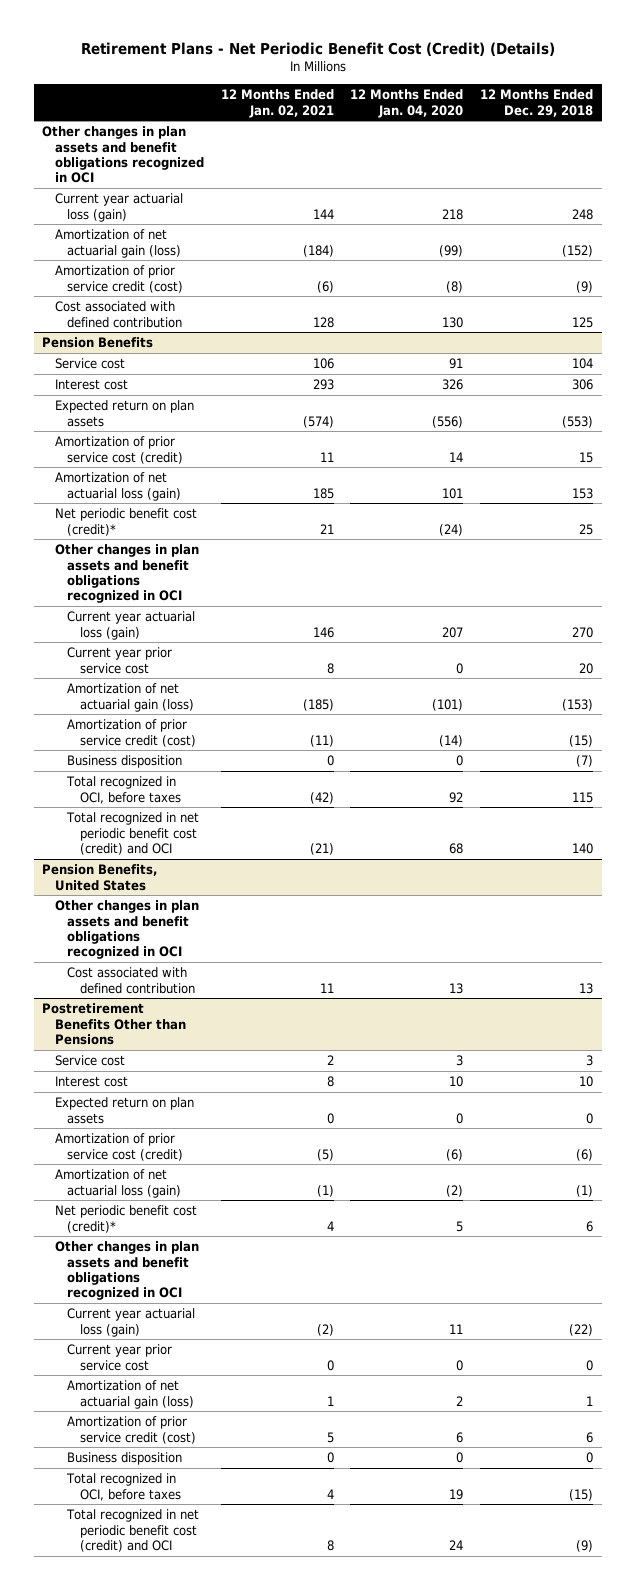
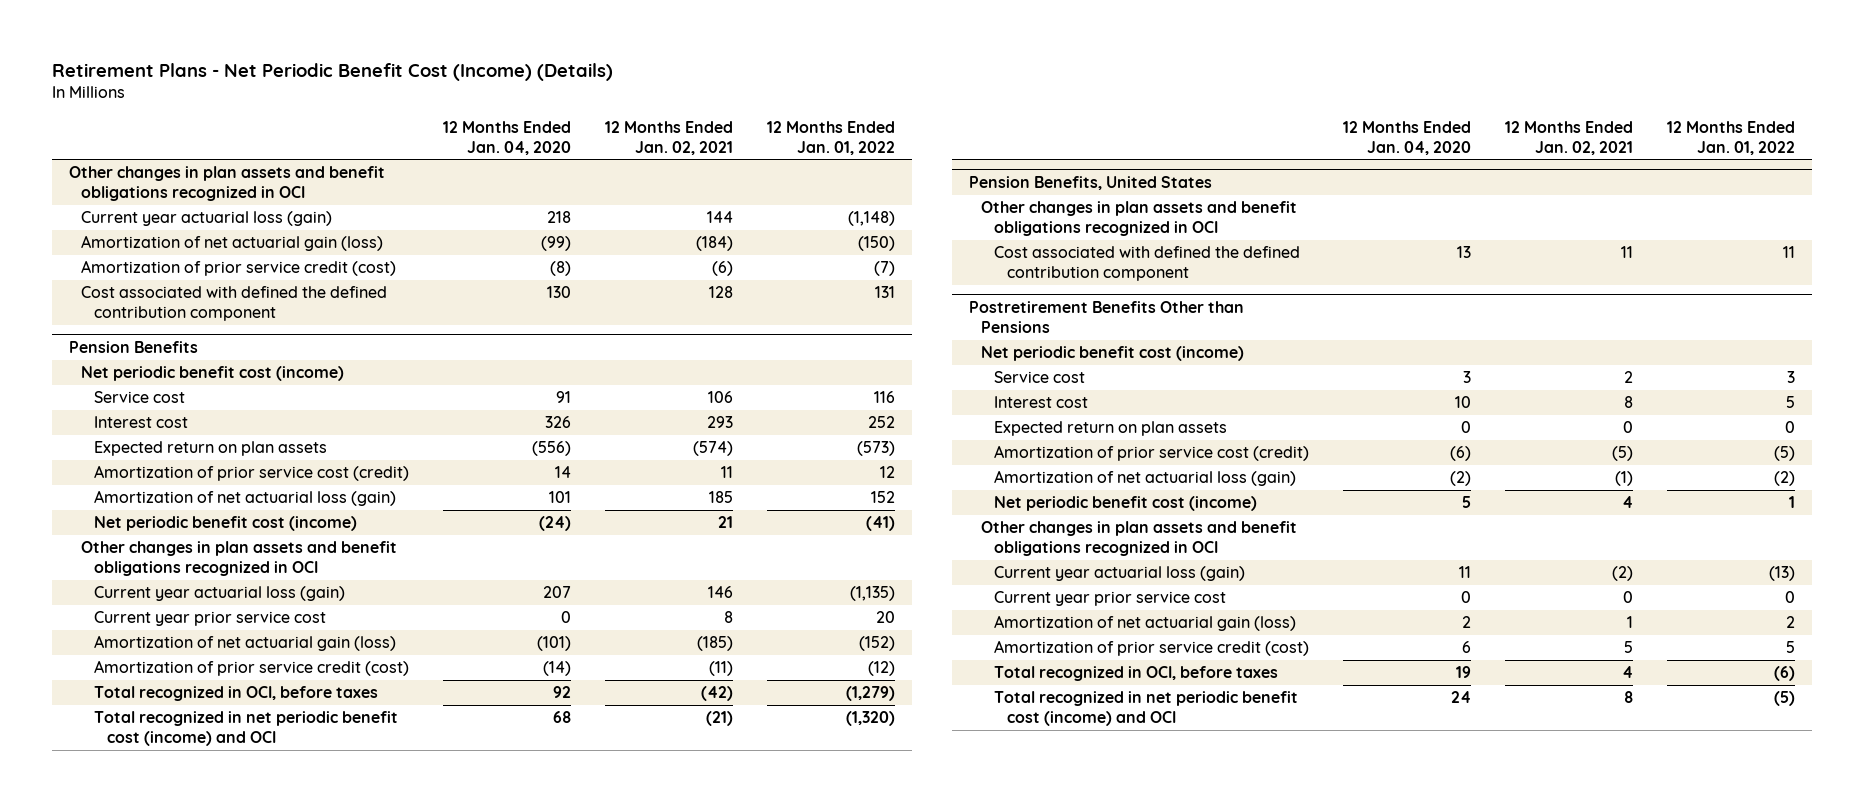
- Retirement Plans - Net Periodic Benefit Cost (Credit) (Details)
+ Retirement Plans - Net Periodic Benefit Cost (Income) (Details)
- | 12 Months Ended Jan. 02, 2021 | 12 Months Ended Jan. 04, 2020 | 12 Months Ended Dec. 29, 2018
+ | 12 Months Ended Jan. 04, 2020 | 12 Months Ended Jan. 02, 2021 | 12 Months Ended Jan. 01, 2022
- Cost associated with defined contribution | 128 | 130 | 125
+ Cost associated with defined the defined contribution component | 130 | 128 | 131
@ Pension Benefits
+ Net periodic benefit cost (income)
- Net periodic benefit cost (credit)* | 21 | (24) | 25
+ Net periodic benefit cost (income) | (24) | 21 | (41)
- Business disposition | 0 | 0 | (7)
- Total recognized in net periodic benefit cost (credit) and OCI | (21) | 68 | 140
+ Total recognized in net periodic benefit cost (income) and OCI | 68 | (21) | (1,320)
@ Pension Benefits, United States
- Cost associated with defined contribution | 11 | 13 | 13
+ Cost associated with defined the defined contribution component | 13 | 11 | 11
@ Postretirement Benefits Other than Pensions
+ Net periodic benefit cost (income)
- Net periodic benefit cost (credit)* | 4 | 5 | 6
+ Net periodic benefit cost (income) | 5 | 4 | 1
- Business disposition | 0 | 0 | 0
- Total recognized in net periodic benefit cost (credit) and OCI | 8 | 24 | (9)
+ Total recognized in net periodic benefit cost (income) and OCI | 24 | 8 | (5)

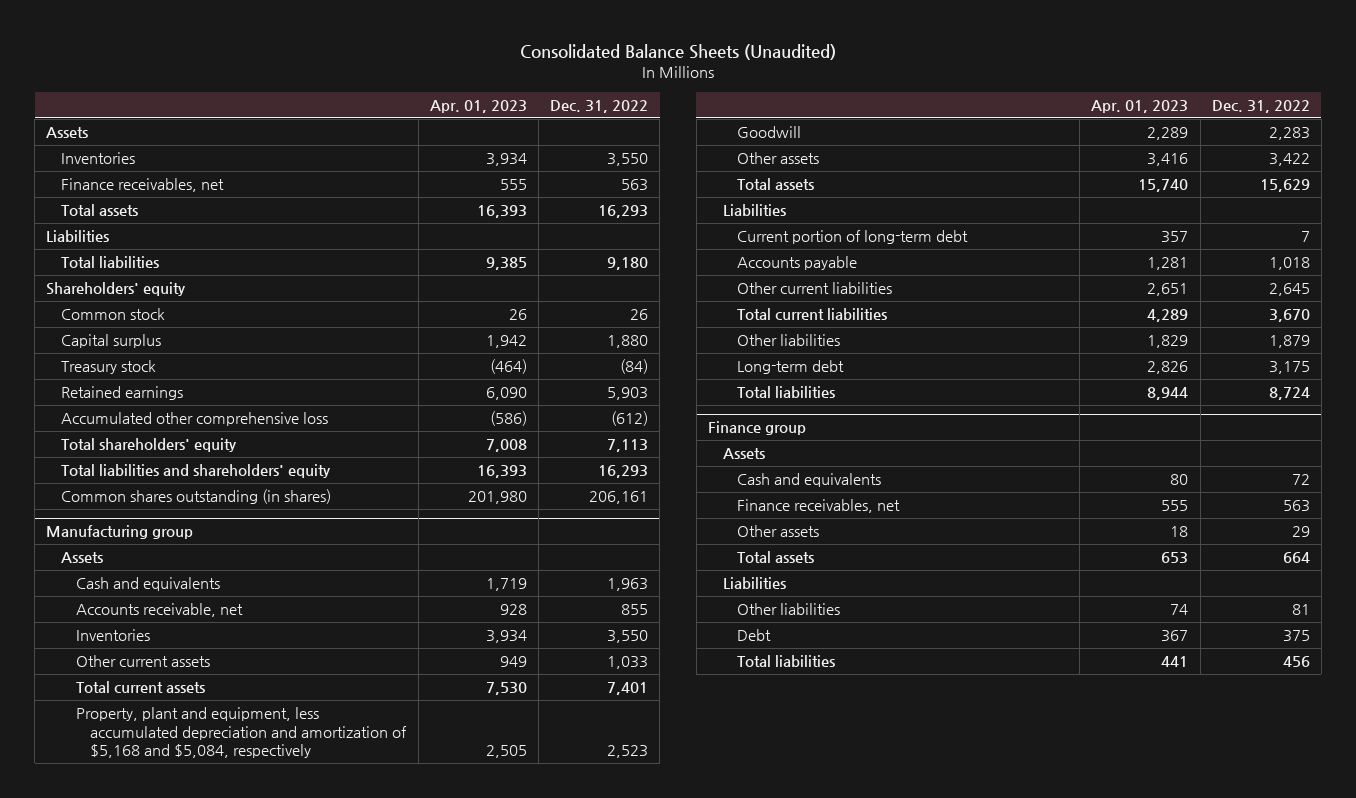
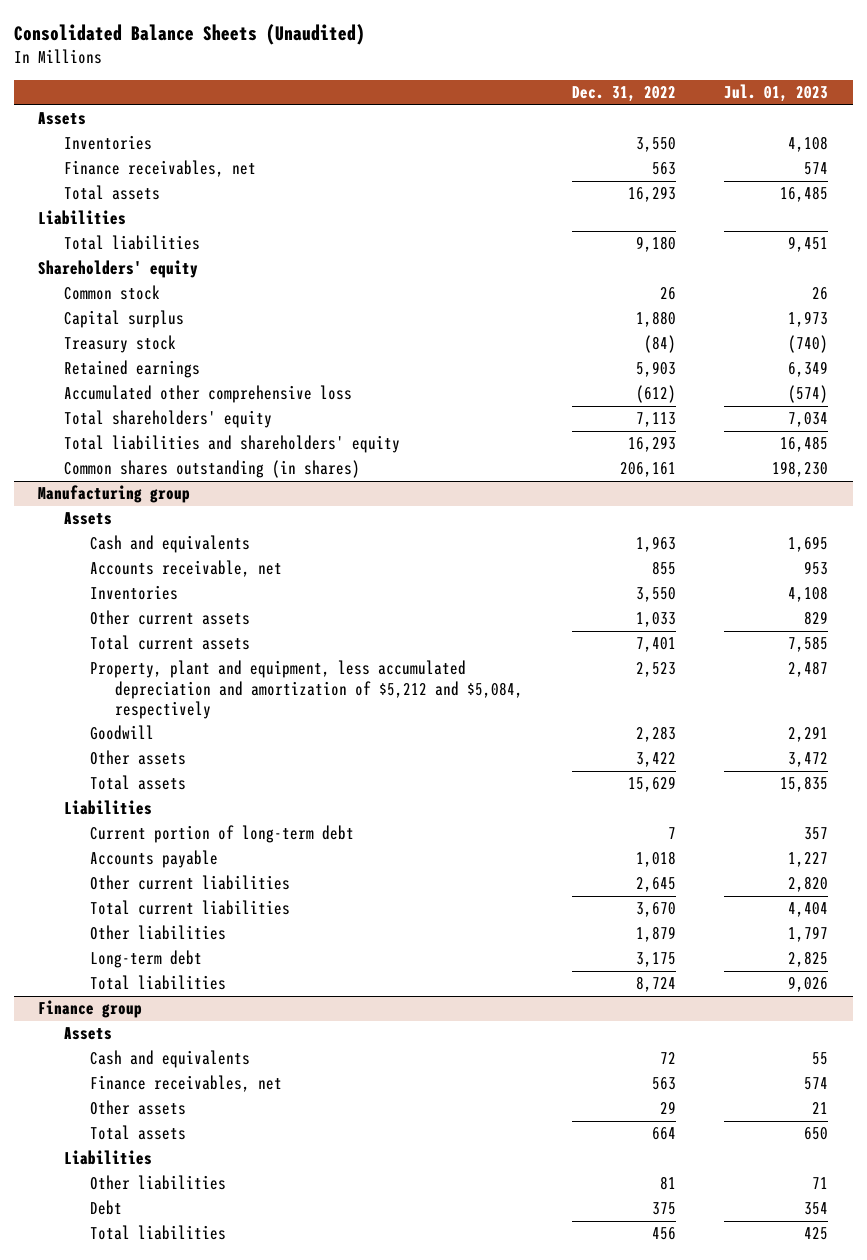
- | Apr. 01, 2023 | Dec. 31, 2022
+ | Dec. 31, 2022 | Jul. 01, 2023
@ Manufacturing group
- Property, plant and equipment, less accumulated depreciation and amortization of $5,168 and $5,084, respectively | 2,505 | 2,523
+ Property, plant and equipment, less accumulated depreciation and amortization of $5,212 and $5,084, respectively | 2,523 | 2,487

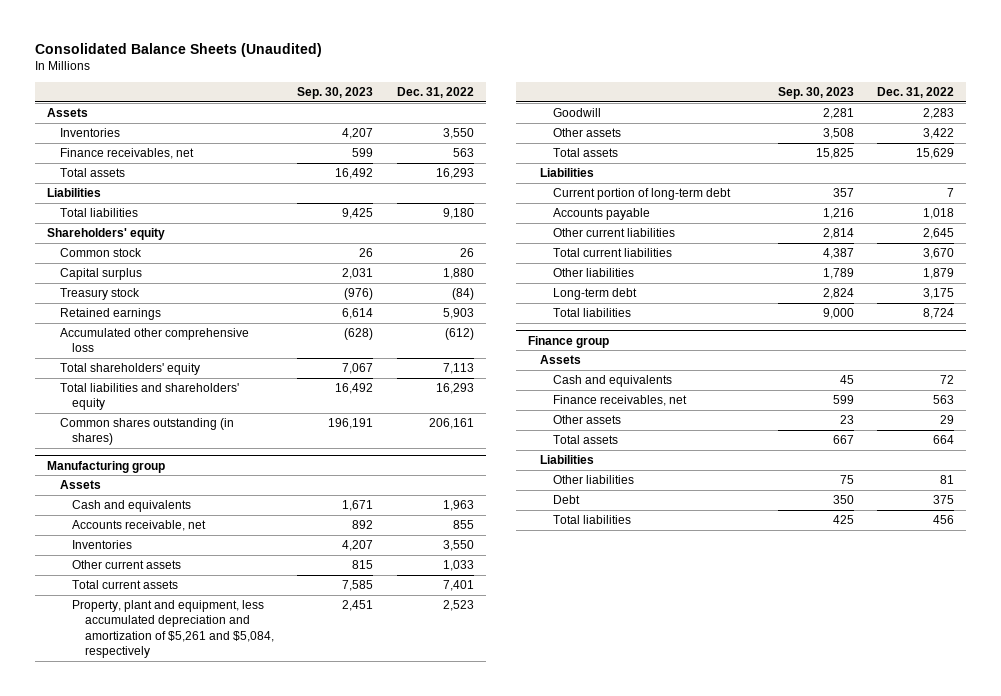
- | Dec. 31, 2022 | Jul. 01, 2023
+ | Sep. 30, 2023 | Dec. 31, 2022
@ Manufacturing group
- Property, plant and equipment, less accumulated depreciation and amortization of $5,212 and $5,084, respectively | 2,523 | 2,487
+ Property, plant and equipment, less accumulated depreciation and amortization of $5,261 and $5,084, respectively | 2,451 | 2,523

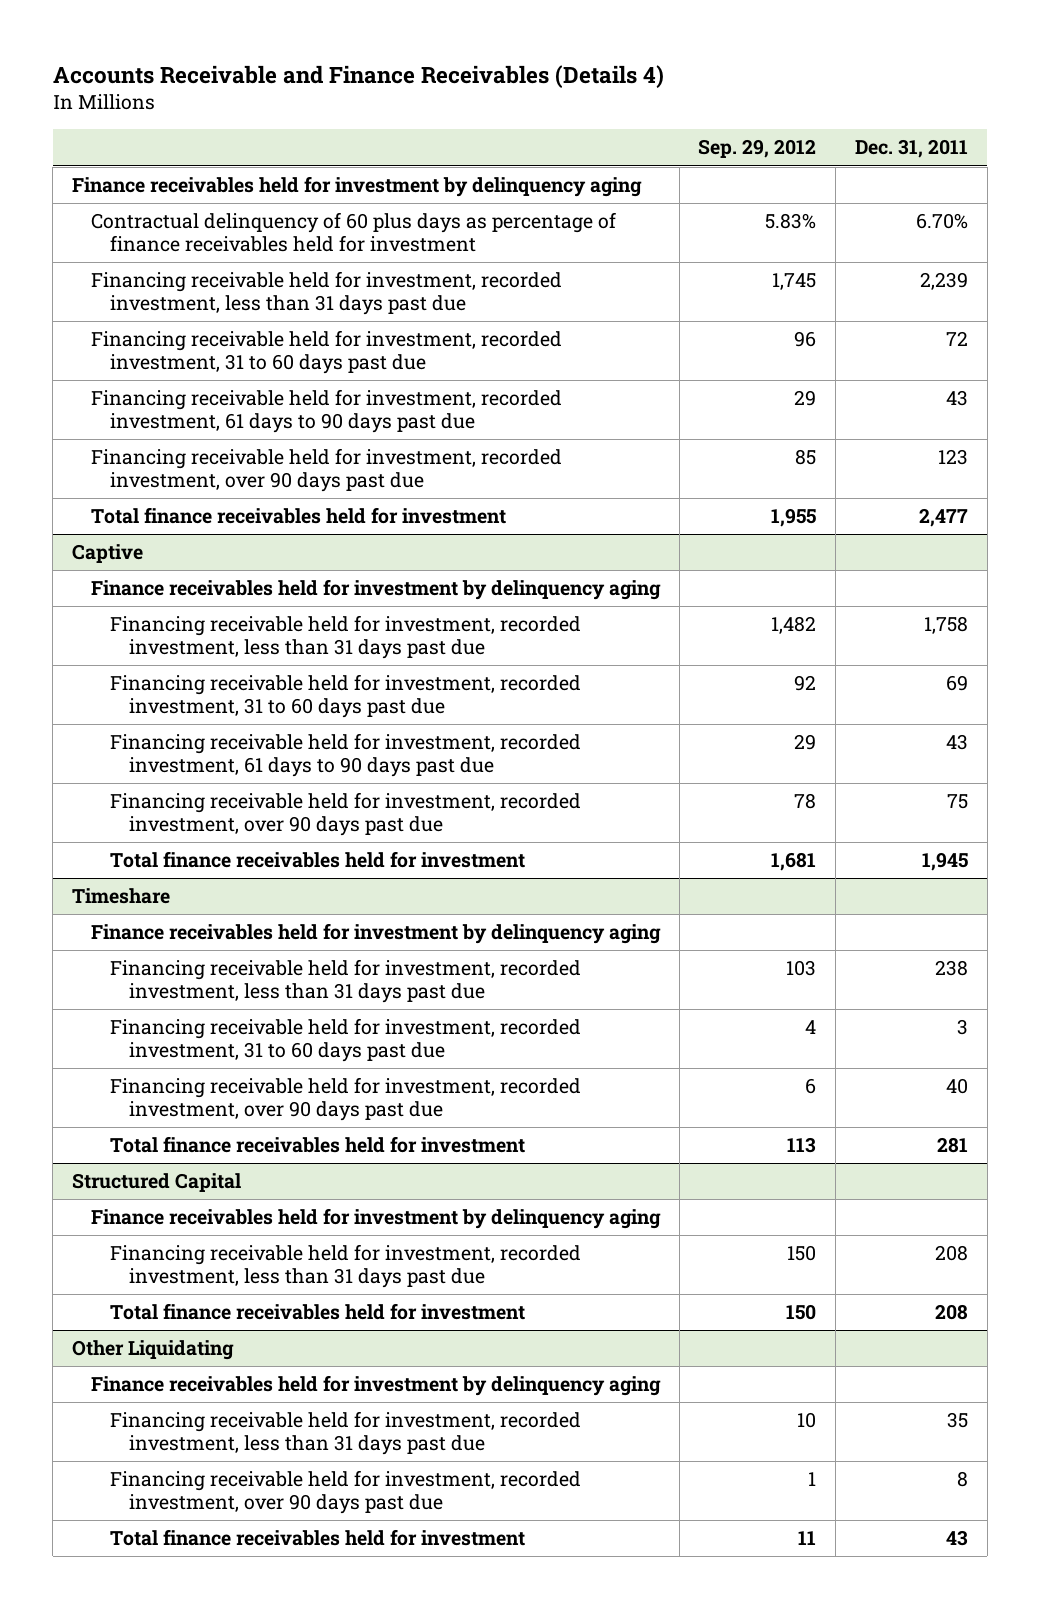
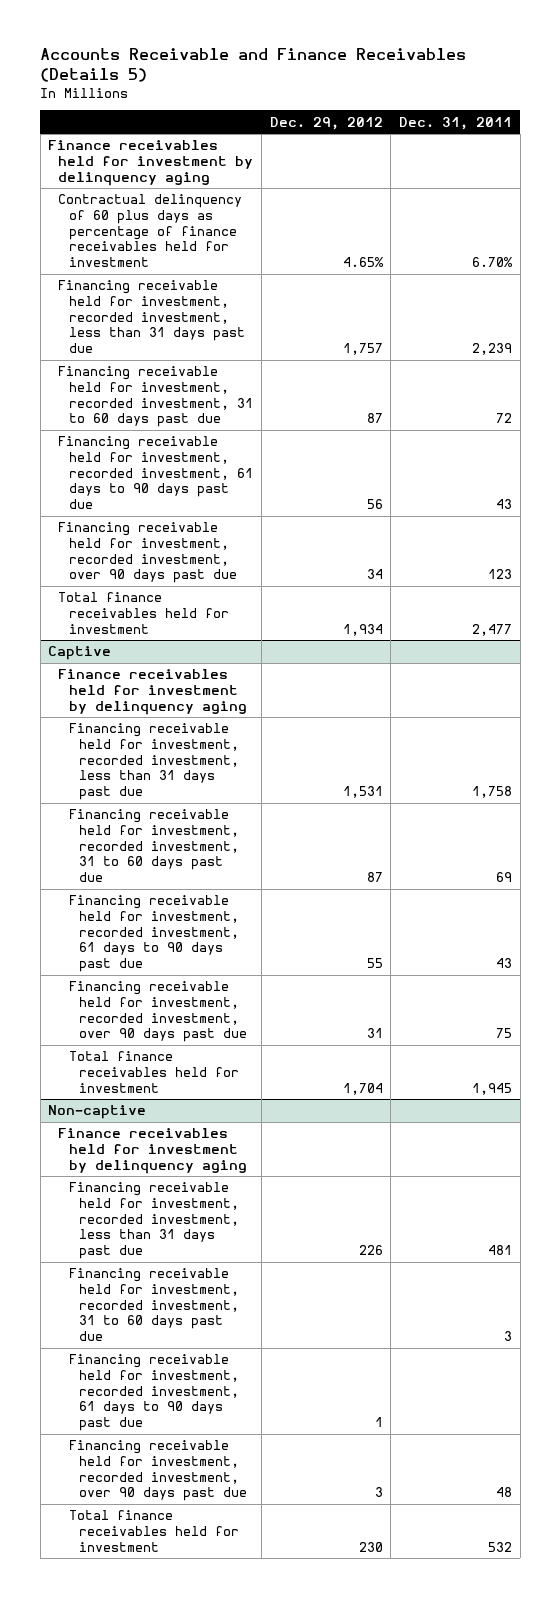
- Accounts Receivable and Finance Receivables (Details 4)
+ Accounts Receivable and Finance Receivables (Details 5)
- | Sep. 29, 2012 | Dec. 31, 2011
+ | Dec. 29, 2012 | Dec. 31, 2011
- Timeshare
+ Non-captive
- Financing receivable held for investment, recorded investment, less than 31 days past due | 103 | 238
+ Financing receivable held for investment, recorded investment, less than 31 days past due | 226 | 481
- Financing receivable held for investment, recorded investment, over 90 days past due | 6 | 40
- Total finance receivables held for investment | 113 | 281
- Structured Capital
- Finance receivables held for investment by delinquency aging
- Financing receivable held for investment, recorded investment, less than 31 days past due | 150 | 208
- Total finance receivables held for investment | 150 | 208
- Other Liquidating
- Finance receivables held for investment by delinquency aging
- Financing receivable held for investment, recorded investment, less than 31 days past due | 10 | 35
- Financing receivable held for investment, recorded investment, over 90 days past due | 1 | 8
- Total finance receivables held for investment | 11 | 43
+ Financing receivable held for investment, recorded investment, 61 days to 90 days past due | 1 |
+ Financing receivable held for investment, recorded investment, over 90 days past due | 3 | 48
+ Total finance receivables held for investment | 230 | 532

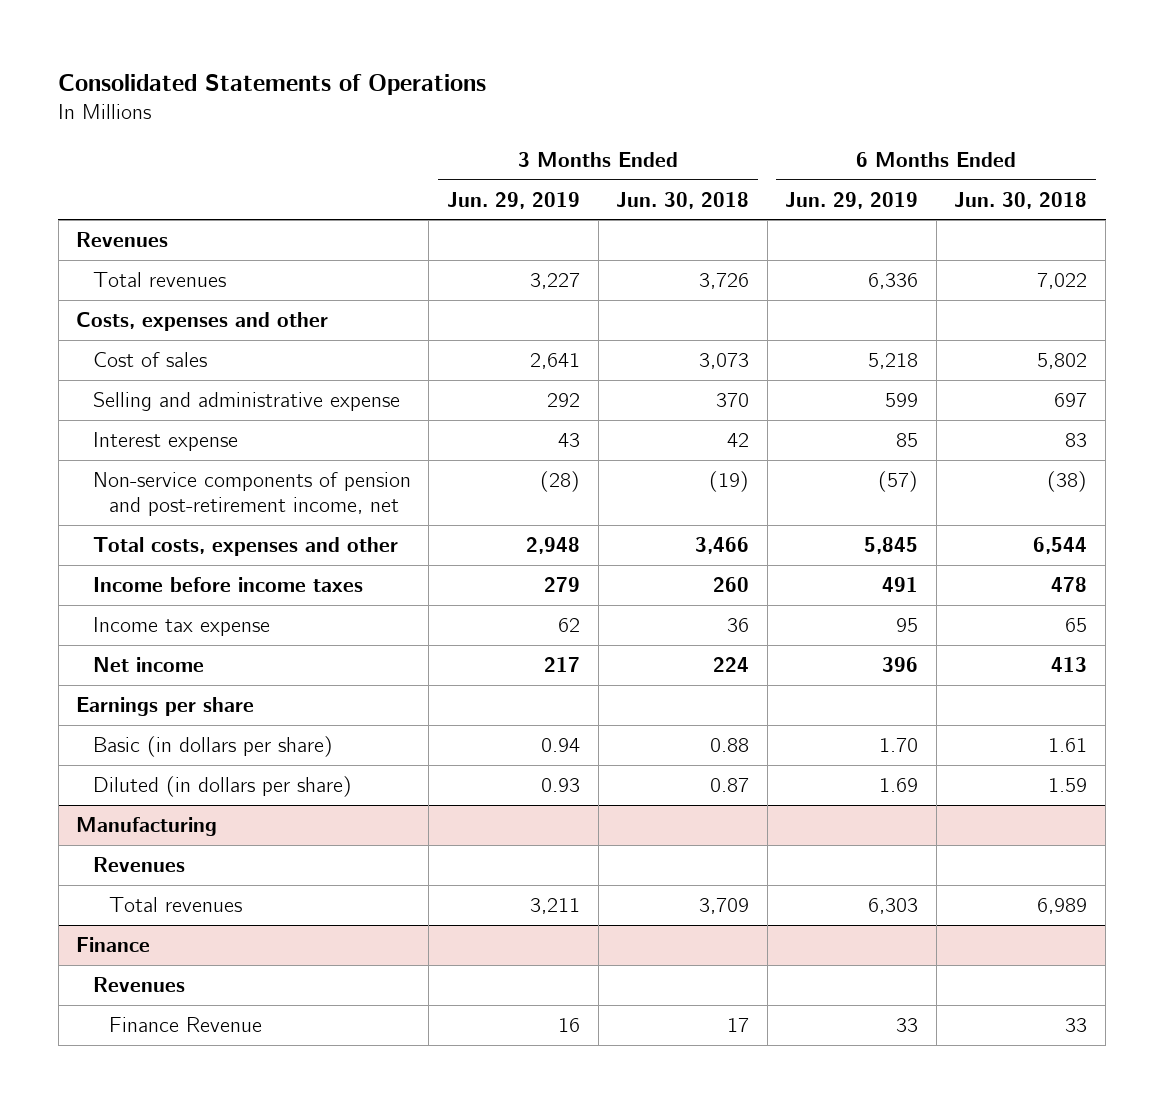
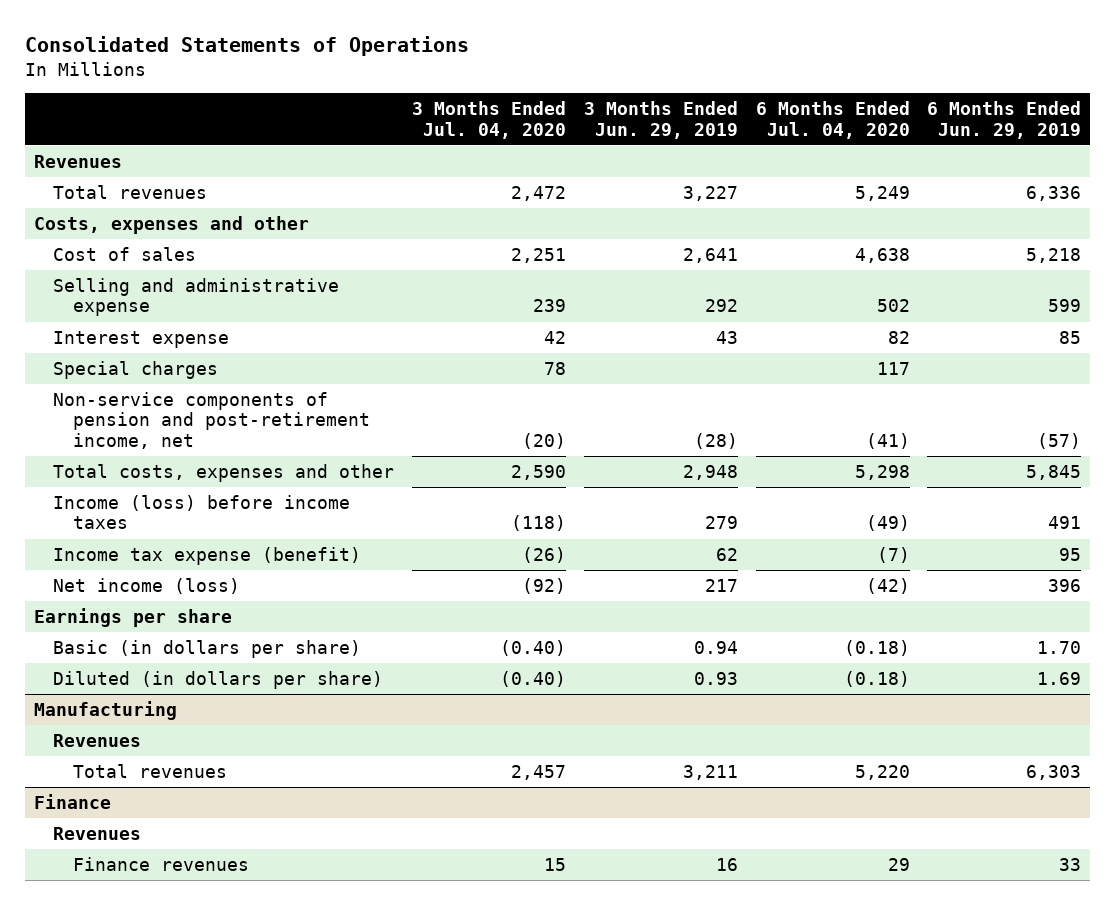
- | 3 Months Ended Jun. 29, 2019 | 3 Months Ended Jun. 30, 2018 | 6 Months Ended Jun. 29, 2019 | 6 Months Ended Jun. 30, 2018
+ | 3 Months Ended Jul. 04, 2020 | 3 Months Ended Jun. 29, 2019 | 6 Months Ended Jul. 04, 2020 | 6 Months Ended Jun. 29, 2019
+ Special charges | 78 | | 117 |
- Income before income taxes | 279 | 260 | 491 | 478
- Income tax expense | 62 | 36 | 95 | 65
- Net income | 217 | 224 | 396 | 413
+ Income (loss) before income taxes | (118) | 279 | (49) | 491
+ Income tax expense (benefit) | (26) | 62 | (7) | 95
+ Net income (loss) | (92) | 217 | (42) | 396
@ Finance
- Finance Revenue | 16 | 17 | 33 | 33
+ Finance revenues | 15 | 16 | 29 | 33

